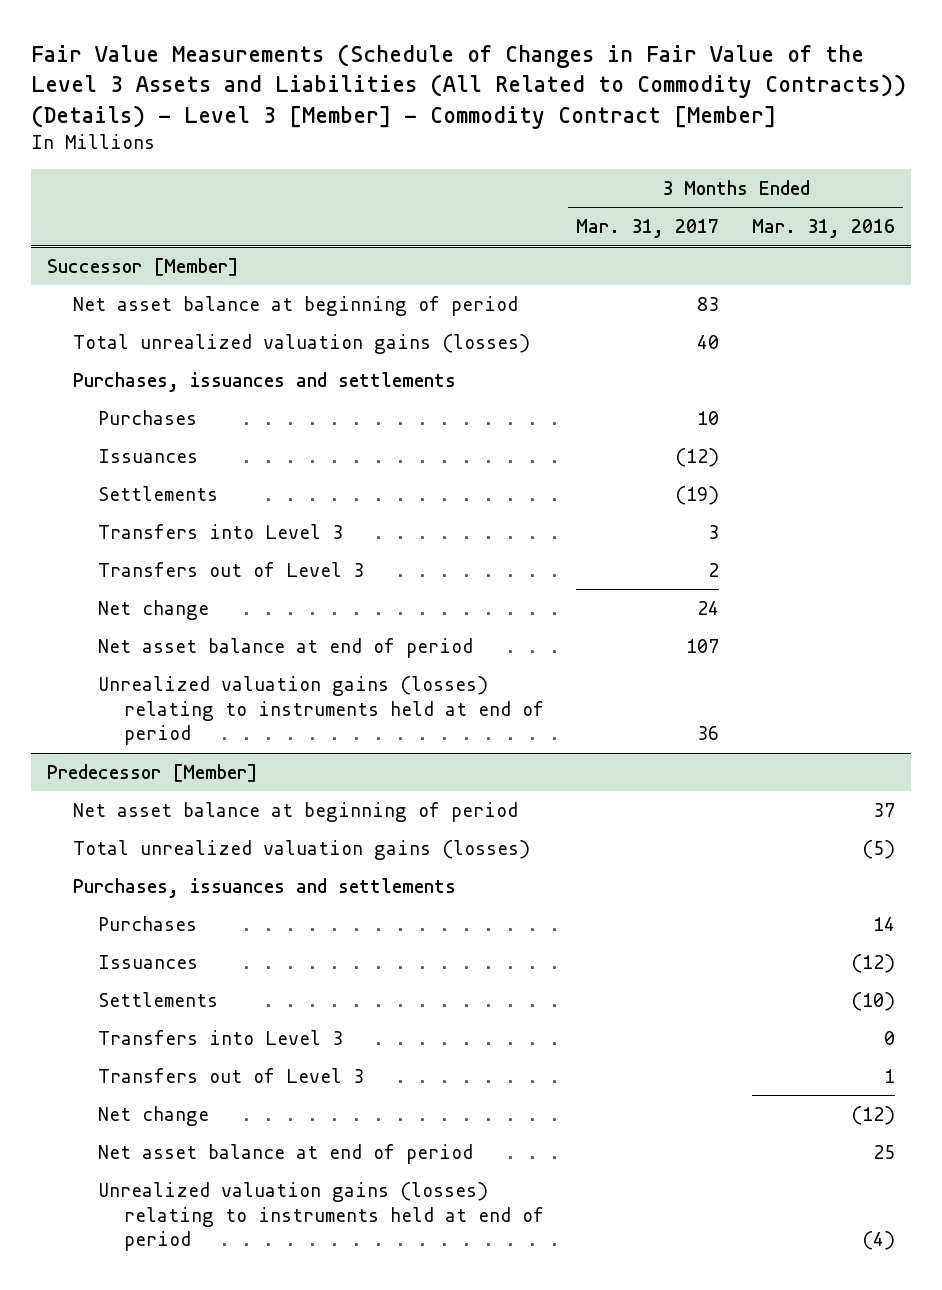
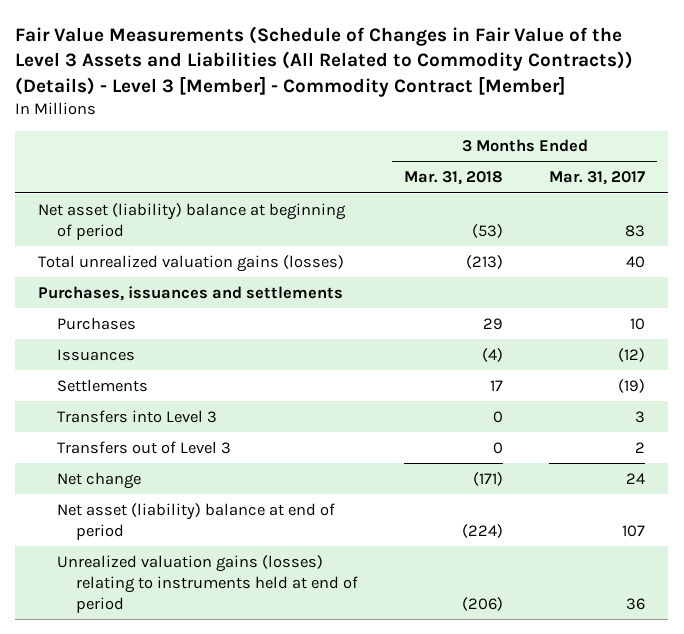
- | 3 Months Ended Mar. 31, 2017 | 3 Months Ended Mar. 31, 2016
+ | 3 Months Ended Mar. 31, 2018 | 3 Months Ended Mar. 31, 2017
- Successor [Member]
- Net asset balance at beginning of period | 83 |
+ Net asset (liability) balance at beginning of period | (53) | 83
- Net asset balance at end of period | 107 |
+ Net asset (liability) balance at end of period | (224) | 107
- Predecessor [Member]
- Net asset balance at beginning of period | | 37
- Total unrealized valuation gains (losses) | | (5)
- Purchases, issuances and settlements
- Purchases | | 14
- Issuances | | (12)
- Settlements | | (10)
- Transfers into Level 3 | | 0
- Transfers out of Level 3 | | 1
- Net change | | (12)
- Net asset balance at end of period | | 25
- Unrealized valuation gains (losses) relating to instruments held at end of period | | (4)

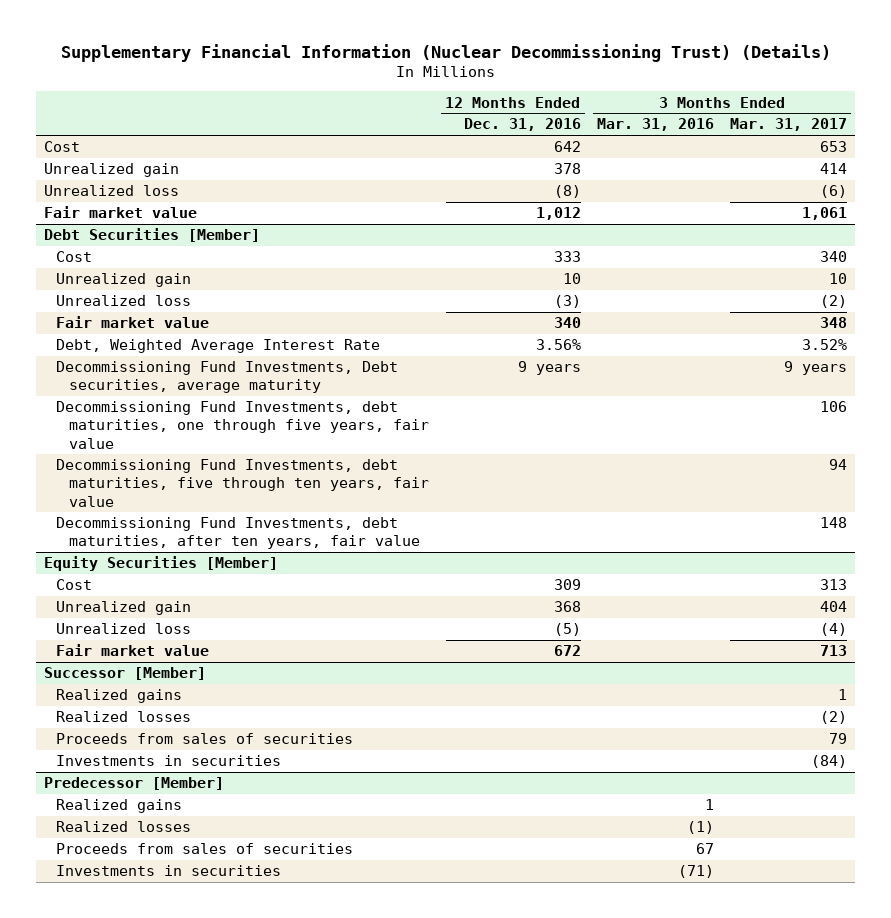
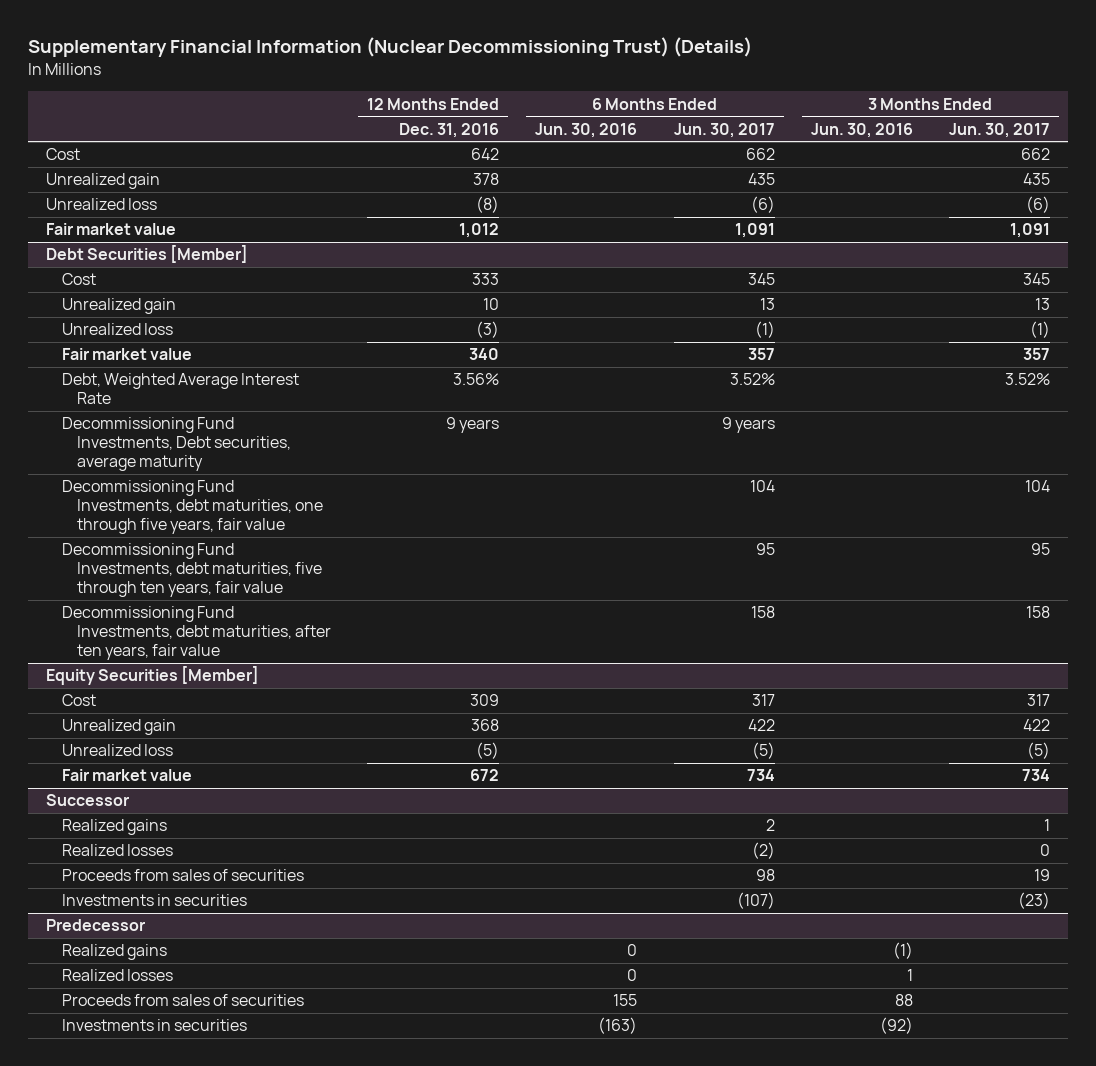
- | 12 Months Ended Dec. 31, 2016 | 3 Months Ended Mar. 31, 2016 | 3 Months Ended Mar. 31, 2017
+ | 12 Months Ended Dec. 31, 2016 | 6 Months Ended Jun. 30, 2016 | 6 Months Ended Jun. 30, 2017 | 3 Months Ended Jun. 30, 2016 | 3 Months Ended Jun. 30, 2017
- Successor [Member]
+ Successor
- Predecessor [Member]
+ Predecessor

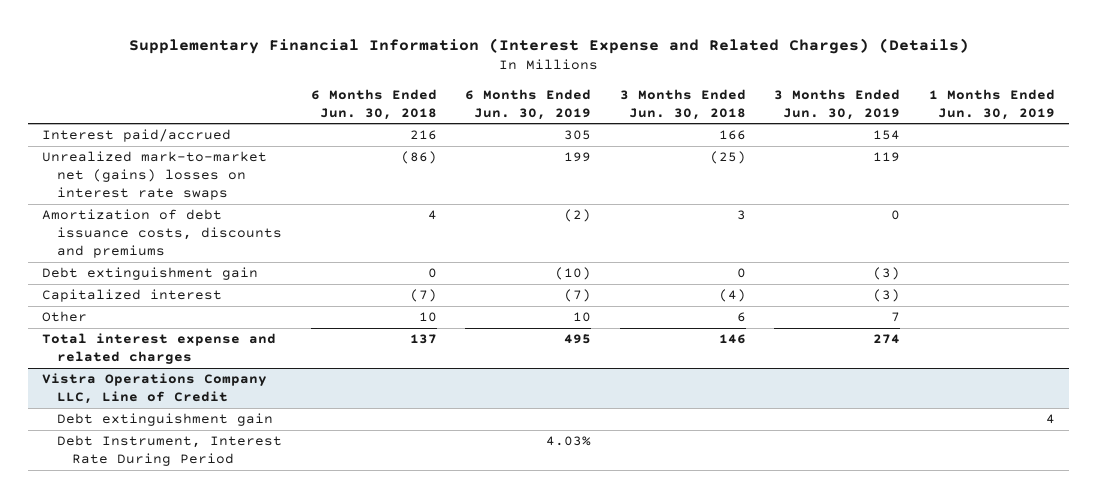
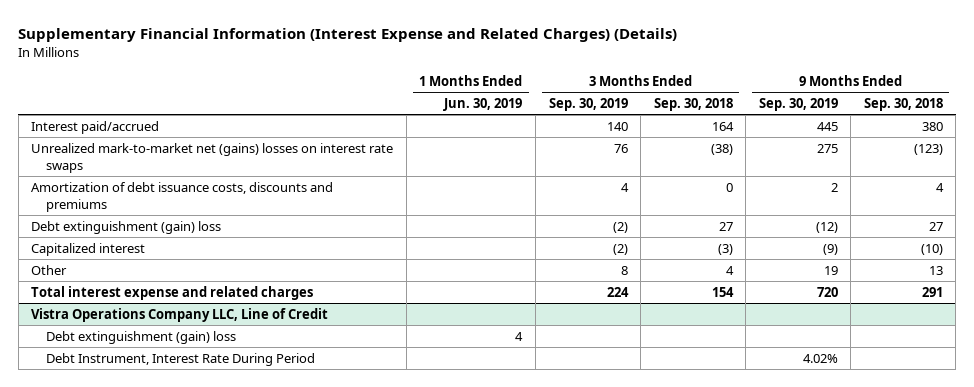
- | 6 Months Ended Jun. 30, 2018 | 6 Months Ended Jun. 30, 2019 | 3 Months Ended Jun. 30, 2018 | 3 Months Ended Jun. 30, 2019 | 1 Months Ended Jun. 30, 2019
+ | 1 Months Ended Jun. 30, 2019 | 3 Months Ended Sep. 30, 2019 | 3 Months Ended Sep. 30, 2018 | 9 Months Ended Sep. 30, 2019 | 9 Months Ended Sep. 30, 2018
- Debt extinguishment gain | 0 | (10) | 0 | (3) |
+ Debt extinguishment (gain) loss | | (2) | 27 | (12) | 27
@ Vistra Operations Company LLC, Line of Credit
- Debt extinguishment gain | | | | | 4
+ Debt extinguishment (gain) loss | 4 | | | |

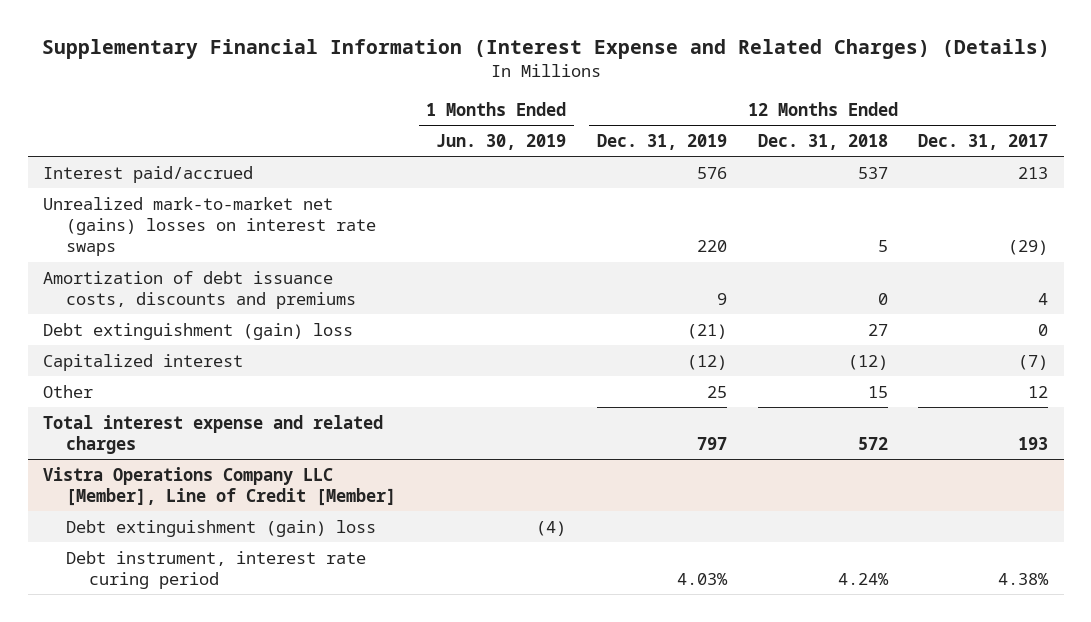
- | 1 Months Ended Jun. 30, 2019 | 3 Months Ended Sep. 30, 2019 | 3 Months Ended Sep. 30, 2018 | 9 Months Ended Sep. 30, 2019 | 9 Months Ended Sep. 30, 2018
+ | 1 Months Ended Jun. 30, 2019 | 12 Months Ended Dec. 31, 2019 | 12 Months Ended Dec. 31, 2018 | 12 Months Ended Dec. 31, 2017
- Vistra Operations Company LLC, Line of Credit
- Debt extinguishment (gain) loss | 4 | | | |
- Debt Instrument, Interest Rate During Period | | | | 4.02% |
+ Vistra Operations Company LLC [Member], Line of Credit [Member]
+ Debt extinguishment (gain) loss | (4) | | |
+ Debt instrument, interest rate curing period | | 4.03% | 4.24% | 4.38%

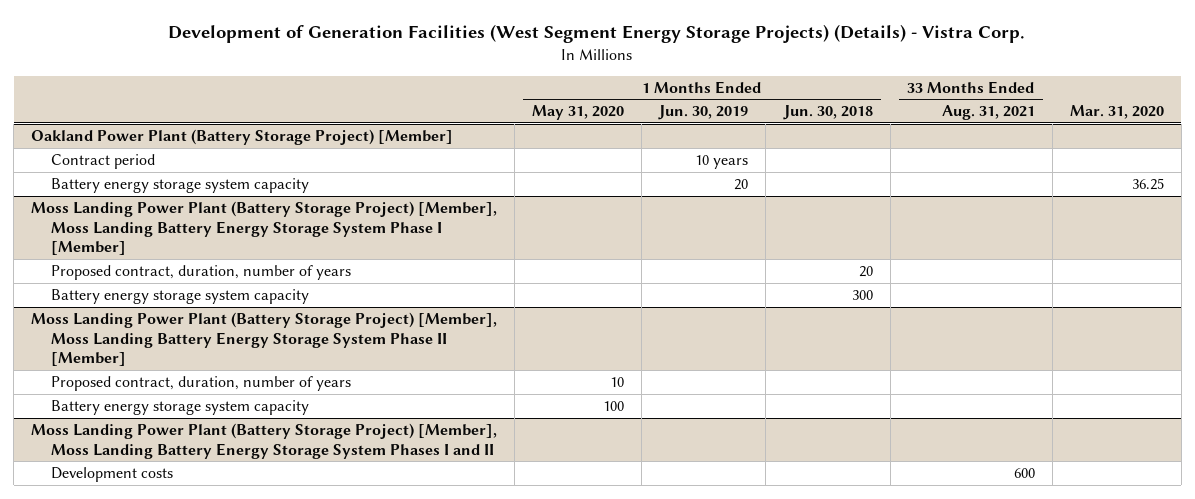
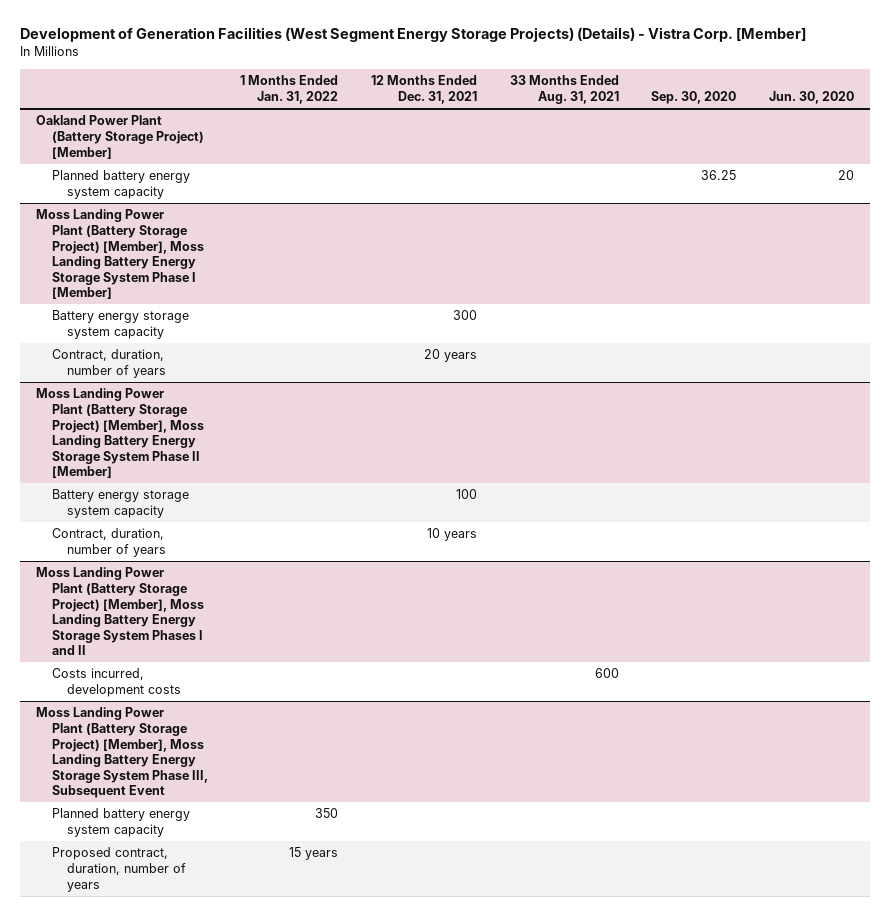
- Development of Generation Facilities (West Segment Energy Storage Projects) (Details) - Vistra Corp.
+ Development of Generation Facilities (West Segment Energy Storage Projects) (Details) - Vistra Corp. [Member]
- | 1 Months Ended May 31, 2020 | 1 Months Ended Jun. 30, 2019 | 1 Months Ended Jun. 30, 2018 | 33 Months Ended Aug. 31, 2021 | Mar. 31, 2020
+ | 1 Months Ended Jan. 31, 2022 | 12 Months Ended Dec. 31, 2021 | 33 Months Ended Aug. 31, 2021 | Sep. 30, 2020 | Jun. 30, 2020
@ Oakland Power Plant (Battery Storage Project) [Member]
- Contract period | | 10 years | | |
- Battery energy storage system capacity | | 20 | | | 36.25
+ Planned battery energy system capacity | | | | 36.25 | 20
@ Moss Landing Power Plant (Battery Storage Project) [Member], Moss Landing Battery Energy Storage System Phase I [Member]
- Proposed contract, duration, number of years | | | 20 | |
+ Contract, duration, number of years | | 20 years | | |
@ Moss Landing Power Plant (Battery Storage Project) [Member], Moss Landing Battery Energy Storage System Phase II [Member]
- Proposed contract, duration, number of years | 10 | | | |
+ Contract, duration, number of years | | 10 years | | |
@ Moss Landing Power Plant (Battery Storage Project) [Member], Moss Landing Battery Energy Storage System Phases I and II
- Development costs | | | | 600 |
+ Costs incurred, development costs | | | 600 | |
+ Moss Landing Power Plant (Battery Storage Project) [Member], Moss Landing Battery Energy Storage System Phase III, Subsequent Event
+ Planned battery energy system capacity | 350 | | | |
+ Proposed contract, duration, number of years | 15 years | | | |

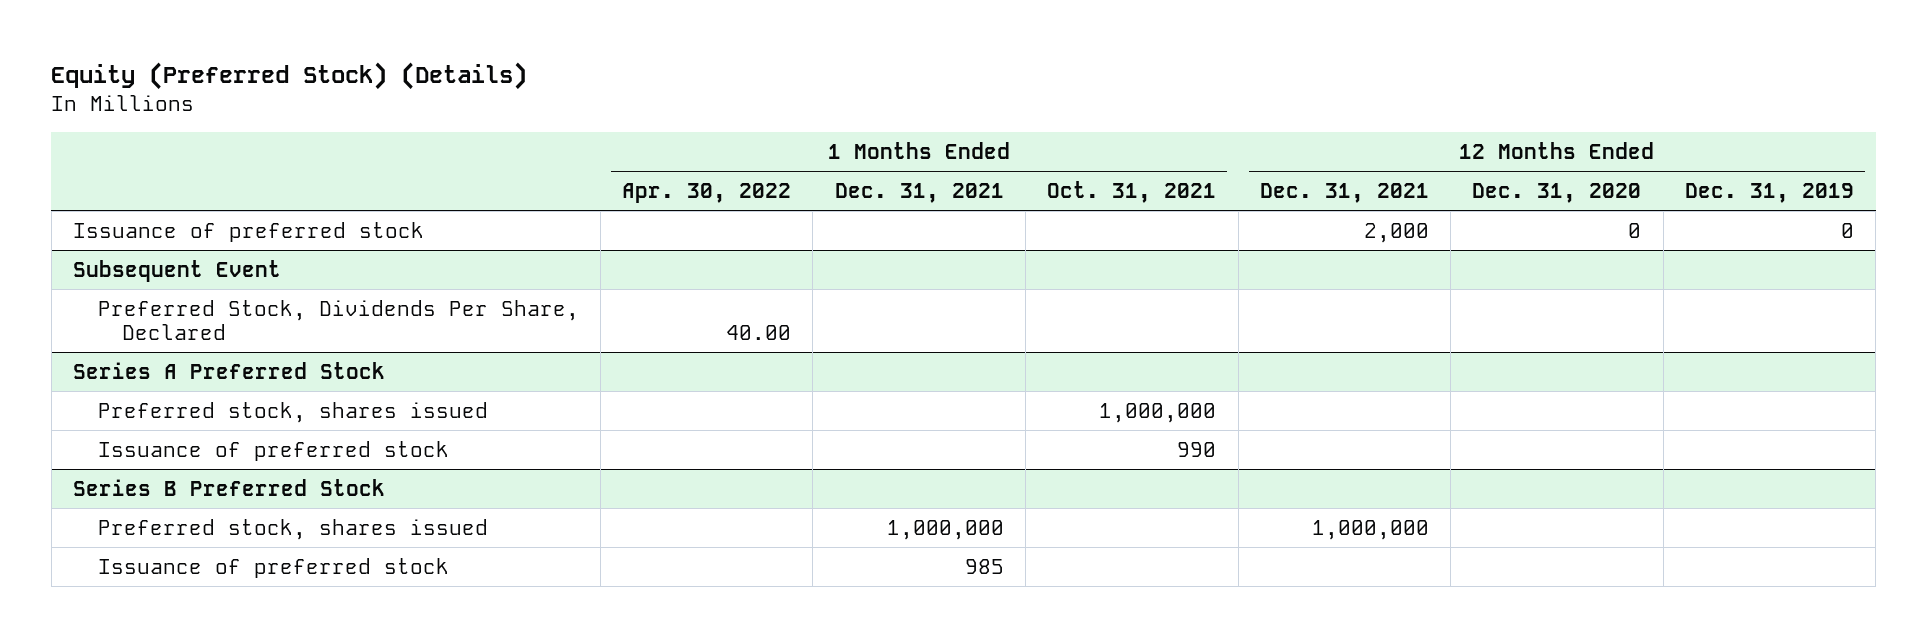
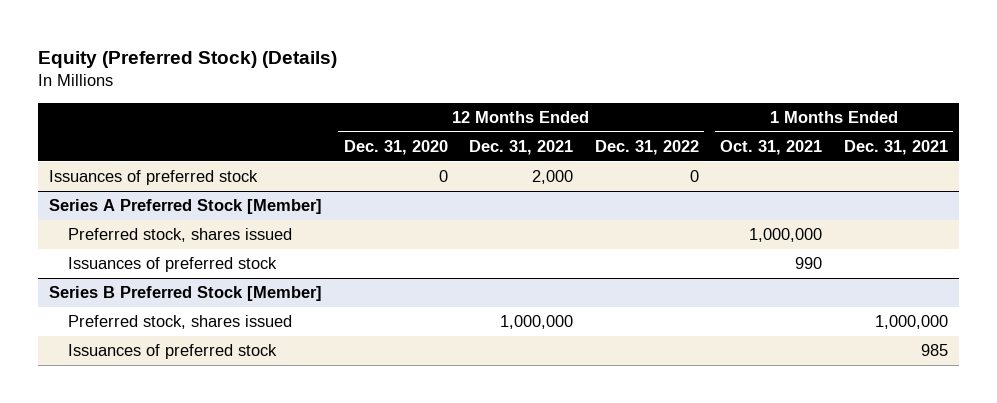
- | 1 Months Ended Apr. 30, 2022 | 1 Months Ended Dec. 31, 2021 | 1 Months Ended Oct. 31, 2021 | 12 Months Ended Dec. 31, 2021 | 12 Months Ended Dec. 31, 2020 | 12 Months Ended Dec. 31, 2019
+ | 12 Months Ended Dec. 31, 2020 | 12 Months Ended Dec. 31, 2021 | 12 Months Ended Dec. 31, 2022 | 1 Months Ended Oct. 31, 2021 | 1 Months Ended Dec. 31, 2021
- Issuance of preferred stock | | | | 2,000 | 0 | 0
- Subsequent Event
- Preferred Stock, Dividends Per Share, Declared | 40.00 | | | | |
- Series A Preferred Stock
+ Issuances of preferred stock | 0 | 2,000 | 0 | |
+ Series A Preferred Stock [Member]
- Issuance of preferred stock | | | 990 | | |
- Series B Preferred Stock
+ Issuances of preferred stock | | | | 990 |
+ Series B Preferred Stock [Member]
- Issuance of preferred stock | | 985 | | | |
+ Issuances of preferred stock | | | | | 985

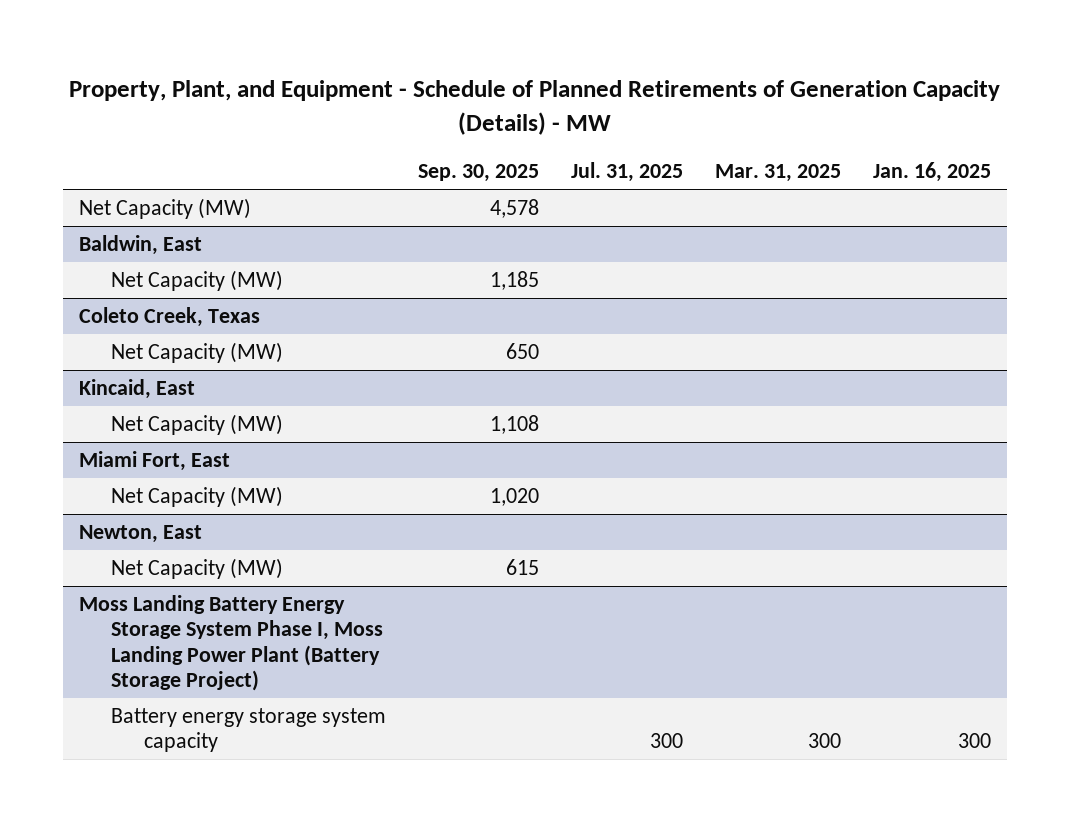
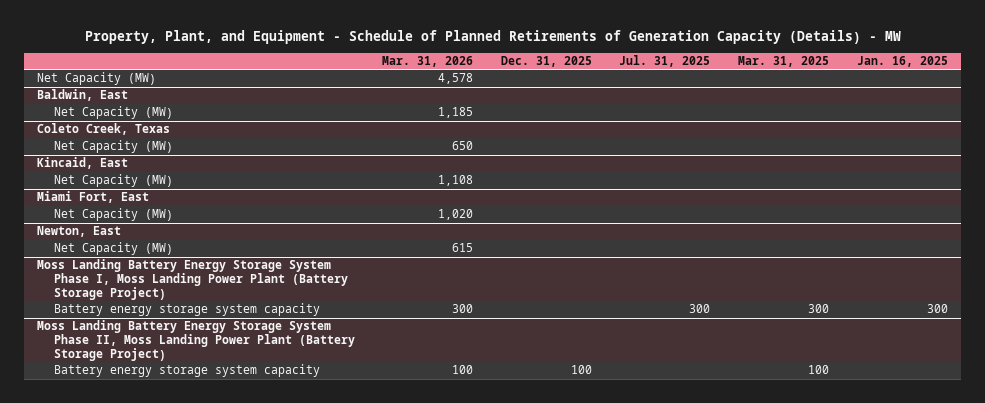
- | Sep. 30, 2025 | Jul. 31, 2025 | Mar. 31, 2025 | Jan. 16, 2025
+ | Mar. 31, 2026 | Dec. 31, 2025 | Jul. 31, 2025 | Mar. 31, 2025 | Jan. 16, 2025
+ Moss Landing Battery Energy Storage System Phase II, Moss Landing Power Plant (Battery Storage Project)
+ Battery energy storage system capacity | 100 | 100 | | 100 |

